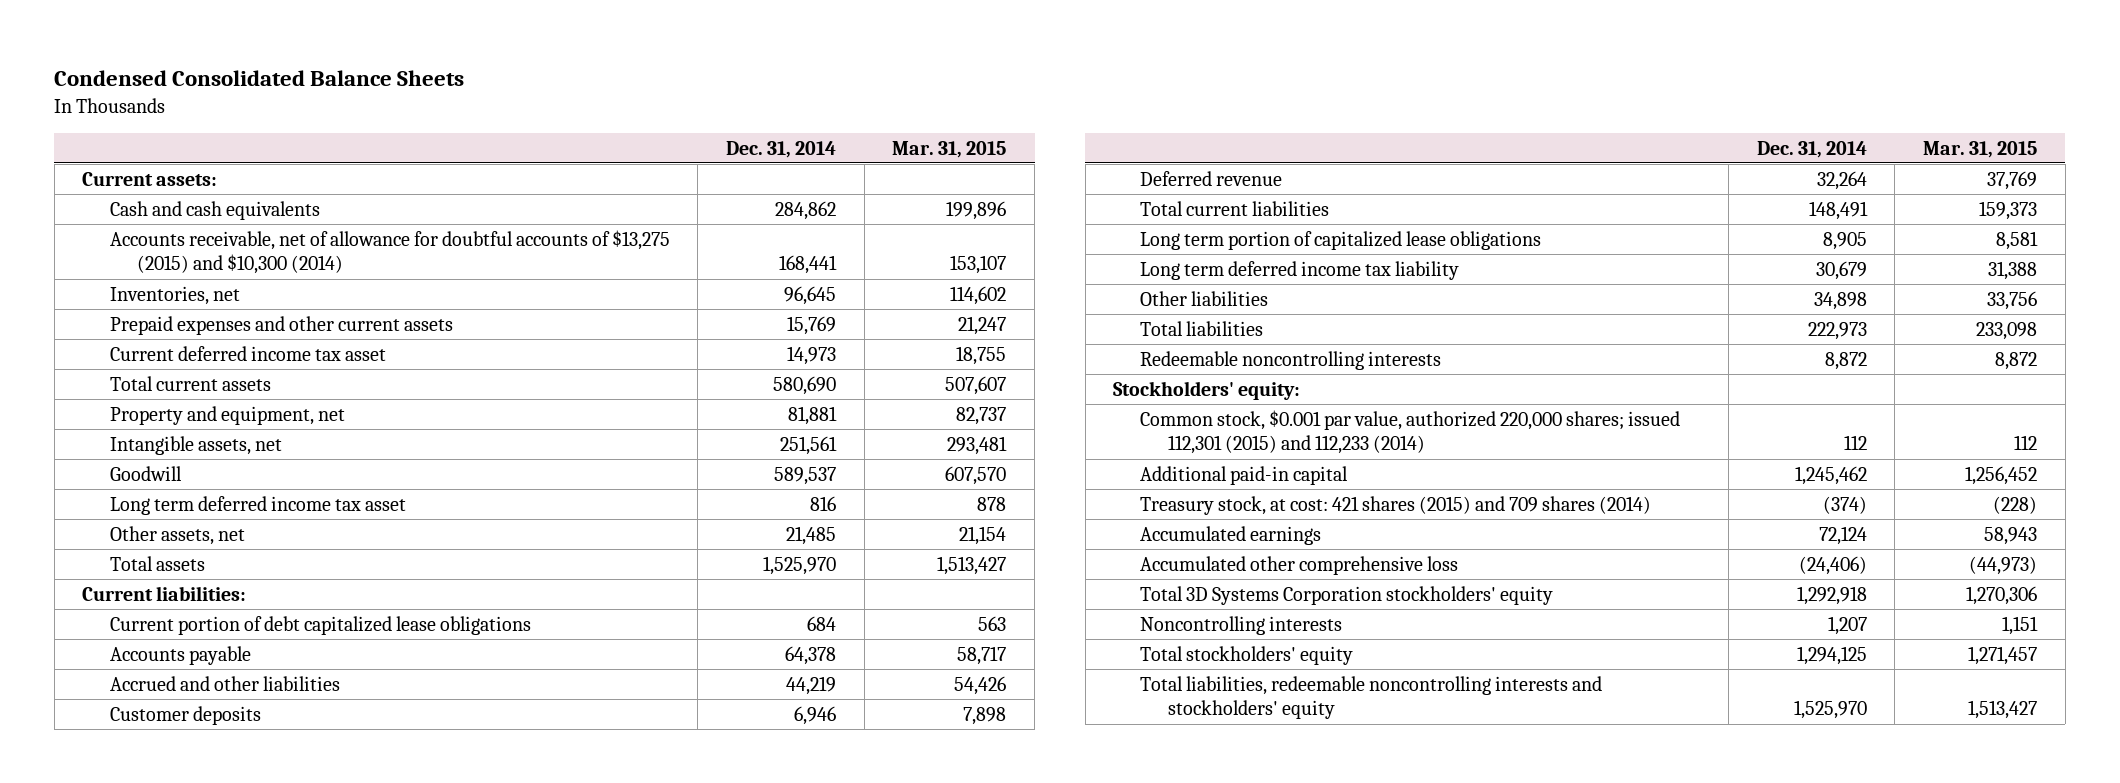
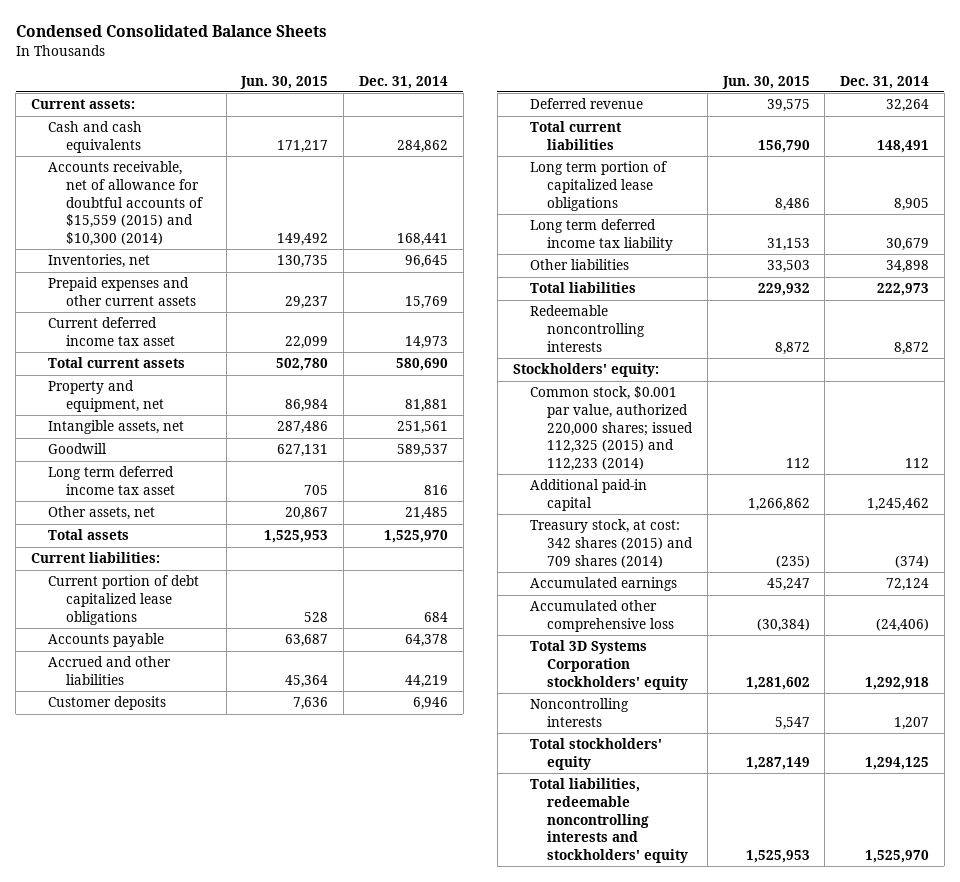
- | Dec. 31, 2014 | Mar. 31, 2015
+ | Jun. 30, 2015 | Dec. 31, 2014
- Accounts receivable, net of allowance for doubtful accounts of $13,275 (2015) and $10,300 (2014) | 168,441 | 153,107
+ Accounts receivable, net of allowance for doubtful accounts of $15,559 (2015) and $10,300 (2014) | 149,492 | 168,441
- Common stock, $0.001 par value, authorized 220,000 shares; issued 112,301 (2015) and 112,233 (2014) | 112 | 112
+ Common stock, $0.001 par value, authorized 220,000 shares; issued 112,325 (2015) and 112,233 (2014) | 112 | 112
- Treasury stock, at cost: 421 shares (2015) and 709 shares (2014) | (374) | (228)
+ Treasury stock, at cost: 342 shares (2015) and 709 shares (2014) | (235) | (374)

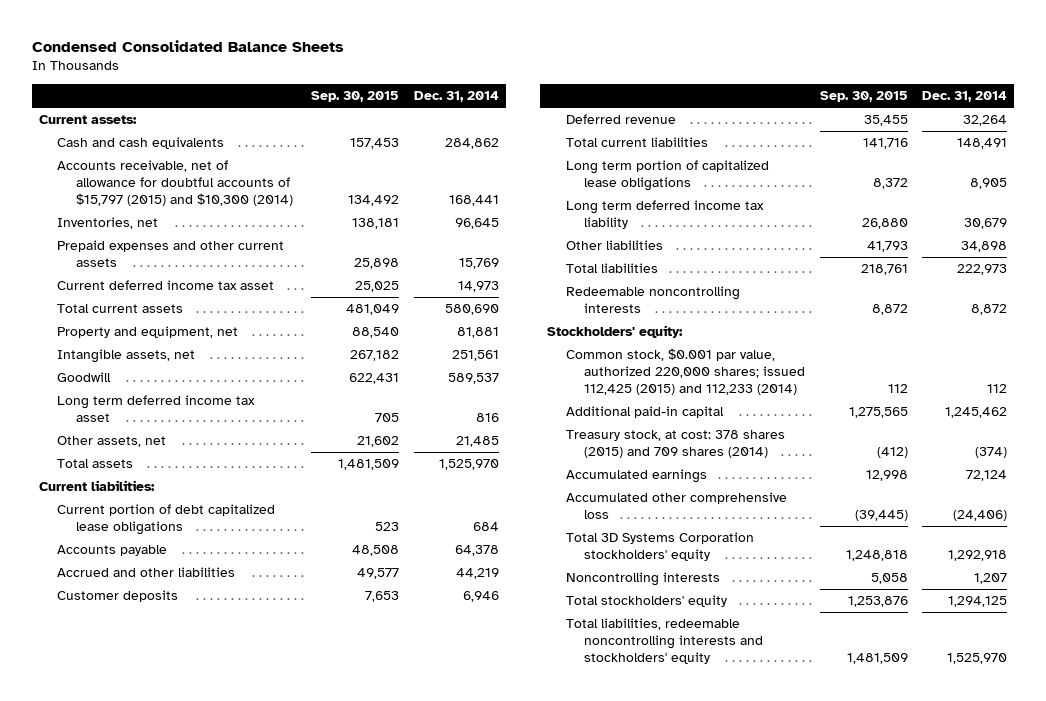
- | Jun. 30, 2015 | Dec. 31, 2014
+ | Sep. 30, 2015 | Dec. 31, 2014
- Accounts receivable, net of allowance for doubtful accounts of $15,559 (2015) and $10,300 (2014) | 149,492 | 168,441
+ Accounts receivable, net of allowance for doubtful accounts of $15,797 (2015) and $10,300 (2014) | 134,492 | 168,441
- Common stock, $0.001 par value, authorized 220,000 shares; issued 112,325 (2015) and 112,233 (2014) | 112 | 112
+ Common stock, $0.001 par value, authorized 220,000 shares; issued 112,425 (2015) and 112,233 (2014) | 112 | 112
- Treasury stock, at cost: 342 shares (2015) and 709 shares (2014) | (235) | (374)
+ Treasury stock, at cost: 378 shares (2015) and 709 shares (2014) | (412) | (374)

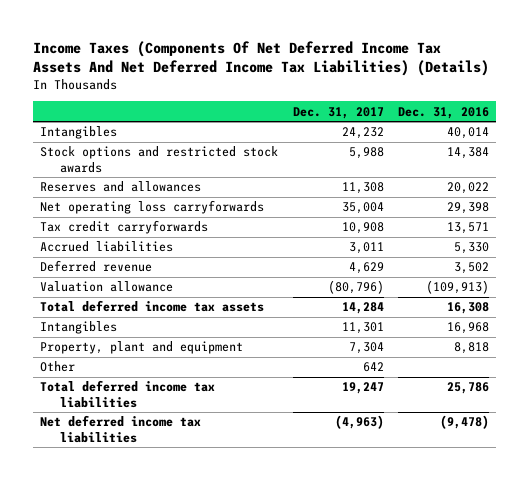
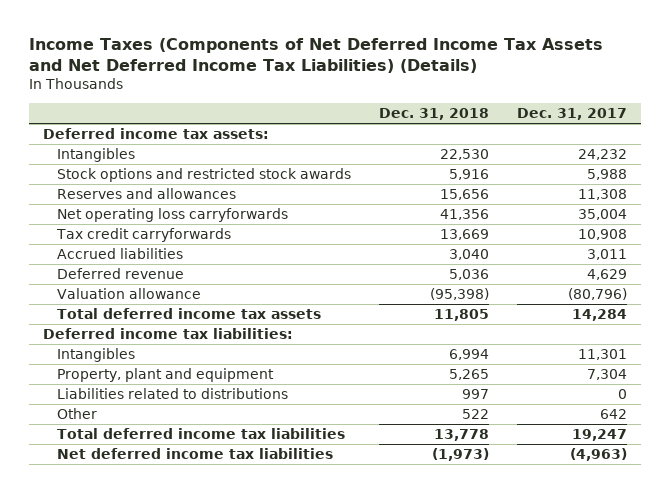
- Income Taxes (Components Of Net Deferred Income Tax Assets And Net Deferred Income Tax Liabilities) (Details)
+ Income Taxes (Components of Net Deferred Income Tax Assets and Net Deferred Income Tax Liabilities) (Details)
- | Dec. 31, 2017 | Dec. 31, 2016
+ | Dec. 31, 2018 | Dec. 31, 2017
+ Deferred income tax assets:
+ Deferred income tax liabilities:
+ Liabilities related to distributions | 997 | 0

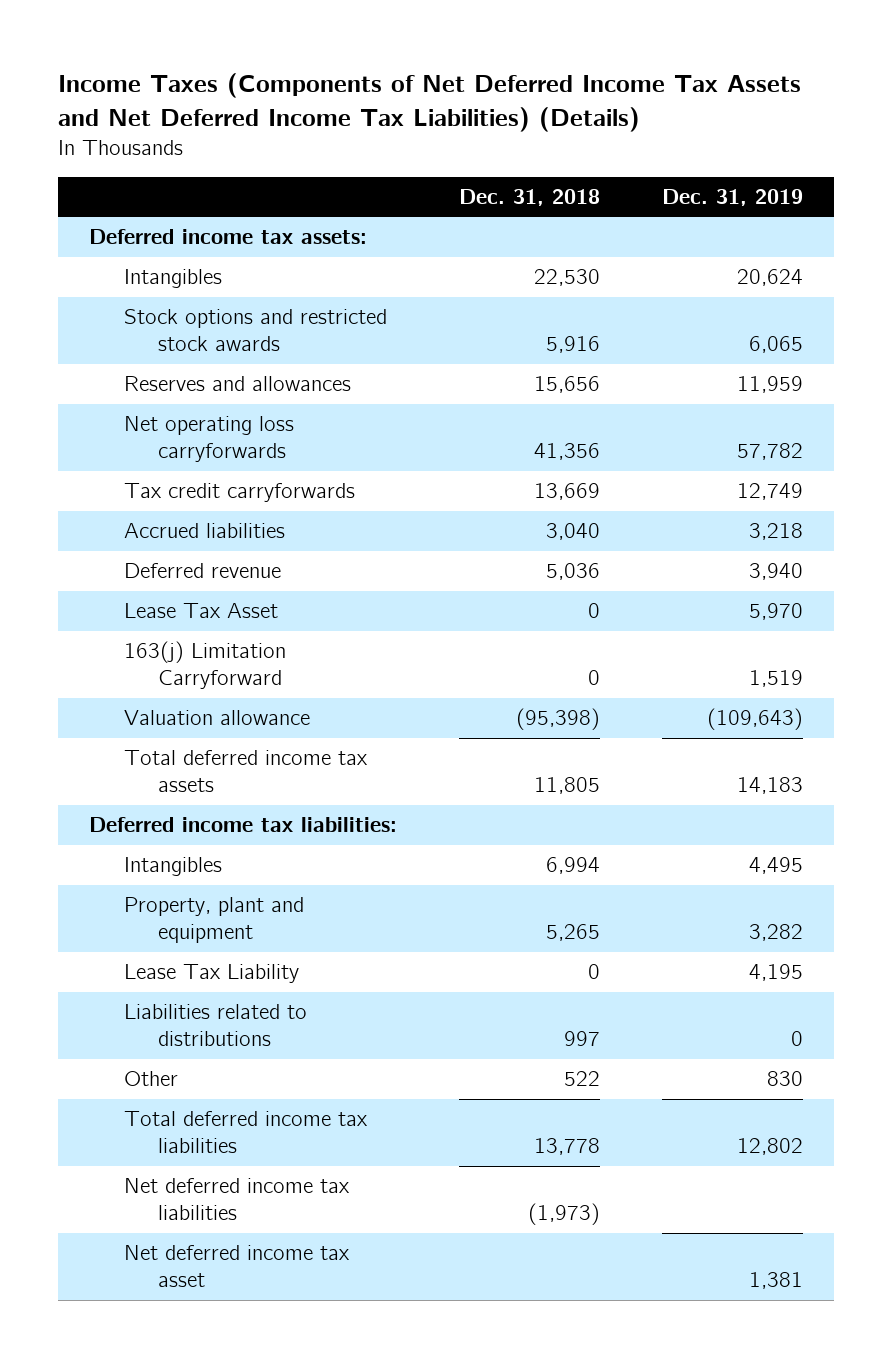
- | Dec. 31, 2018 | Dec. 31, 2017
+ | Dec. 31, 2018 | Dec. 31, 2019
+ Lease Tax Asset | 0 | 5,970
+ 163(j) Limitation Carryforward | 0 | 1,519
+ Lease Tax Liability | 0 | 4,195
+ Net deferred income tax asset | | 1,381

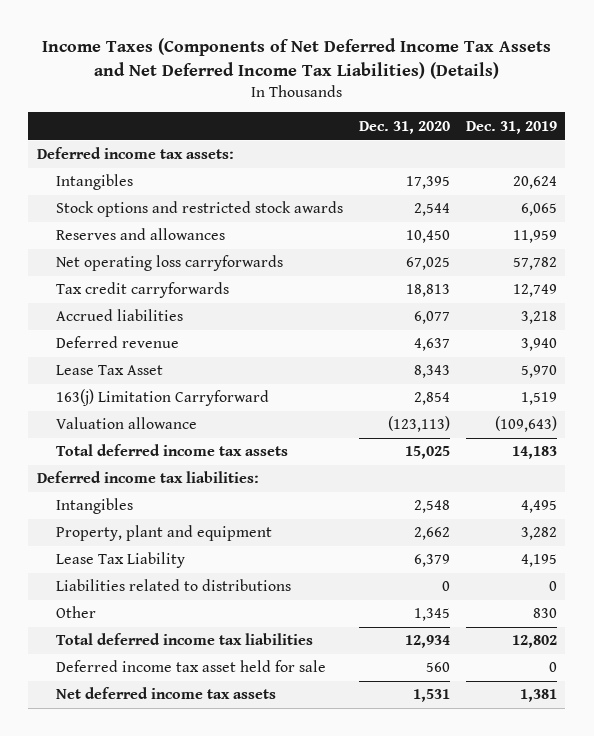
- | Dec. 31, 2018 | Dec. 31, 2019
+ | Dec. 31, 2020 | Dec. 31, 2019
- Net deferred income tax liabilities | (1,973) |
- Net deferred income tax asset | | 1,381
+ Deferred income tax asset held for sale | 560 | 0
+ Net deferred income tax assets | 1,531 | 1,381

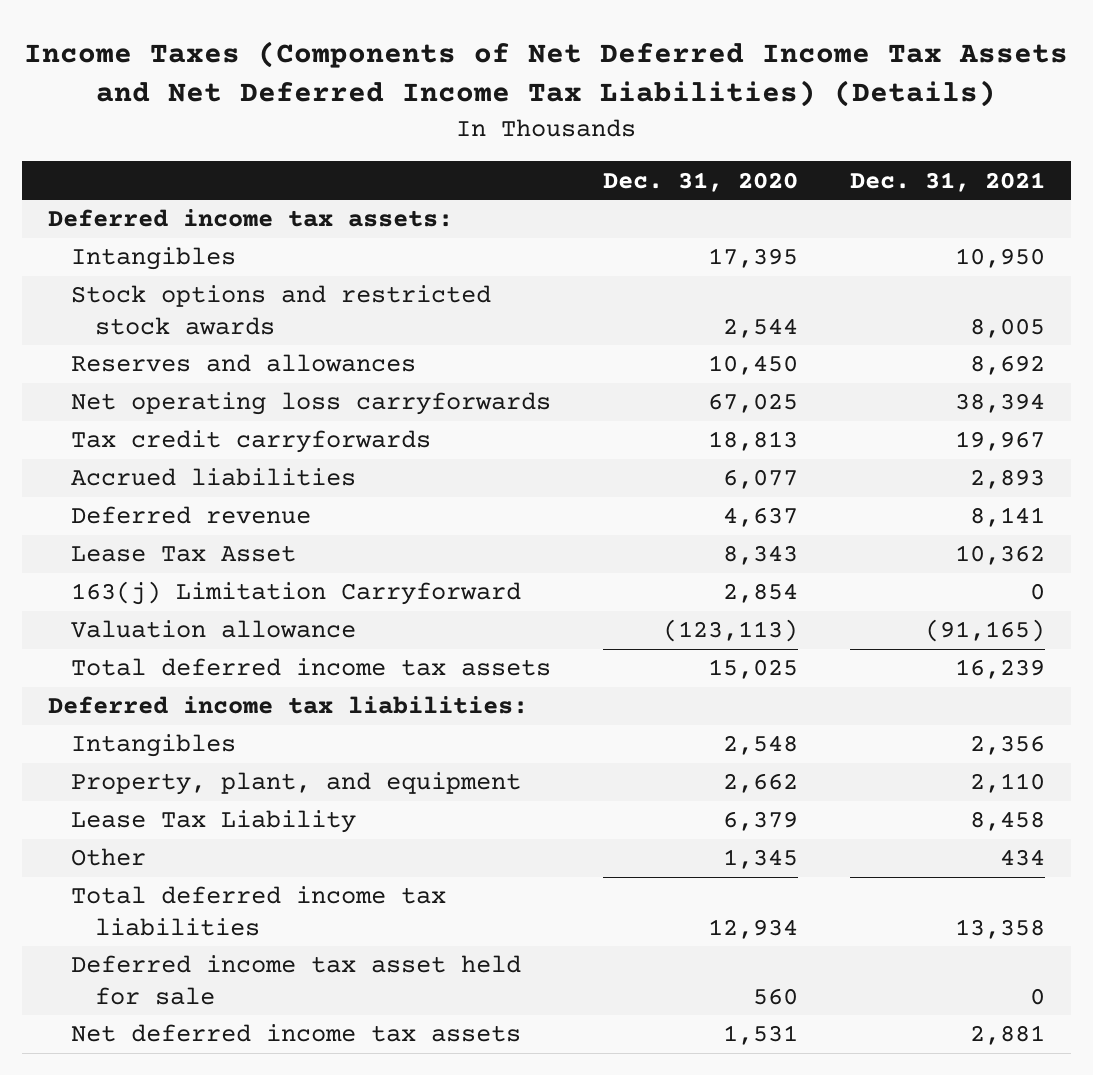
- | Dec. 31, 2020 | Dec. 31, 2019
+ | Dec. 31, 2020 | Dec. 31, 2021
- Property, plant and equipment | 2,662 | 3,282
+ Property, plant, and equipment | 2,662 | 2,110
- Liabilities related to distributions | 0 | 0

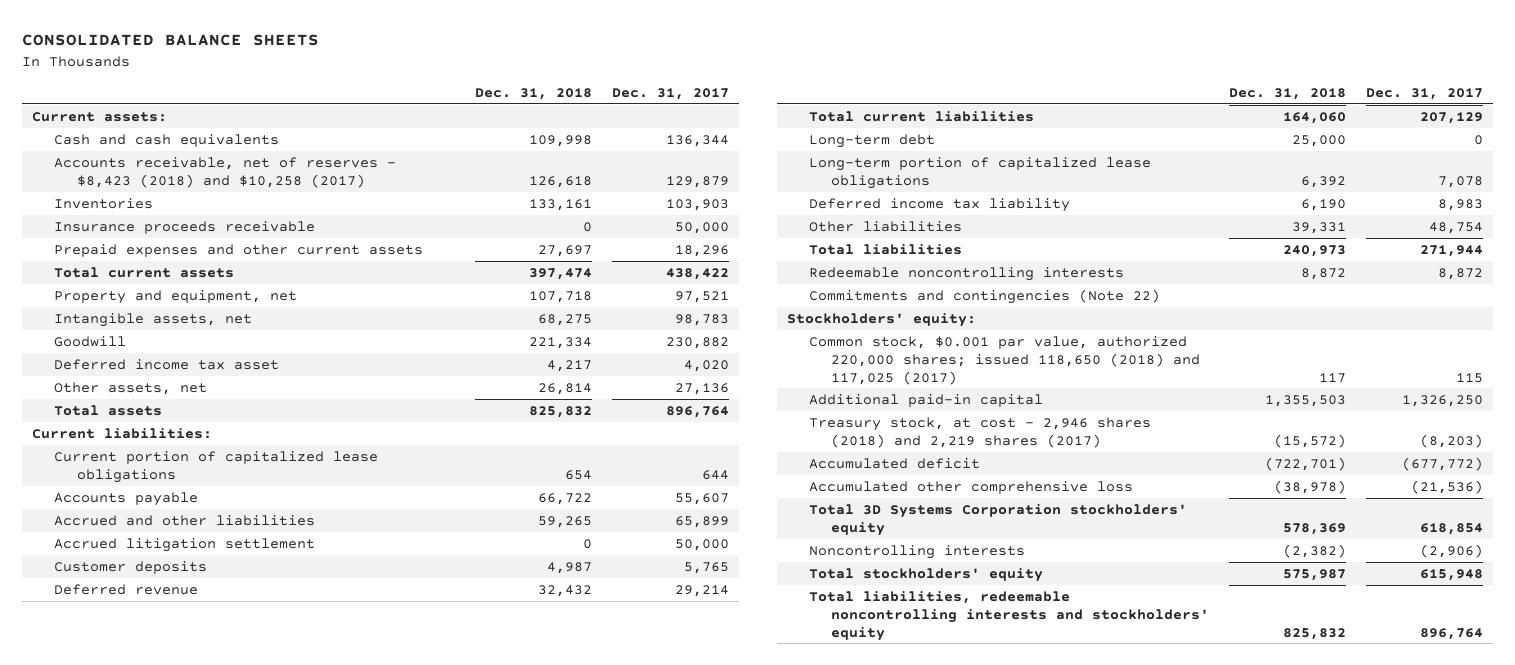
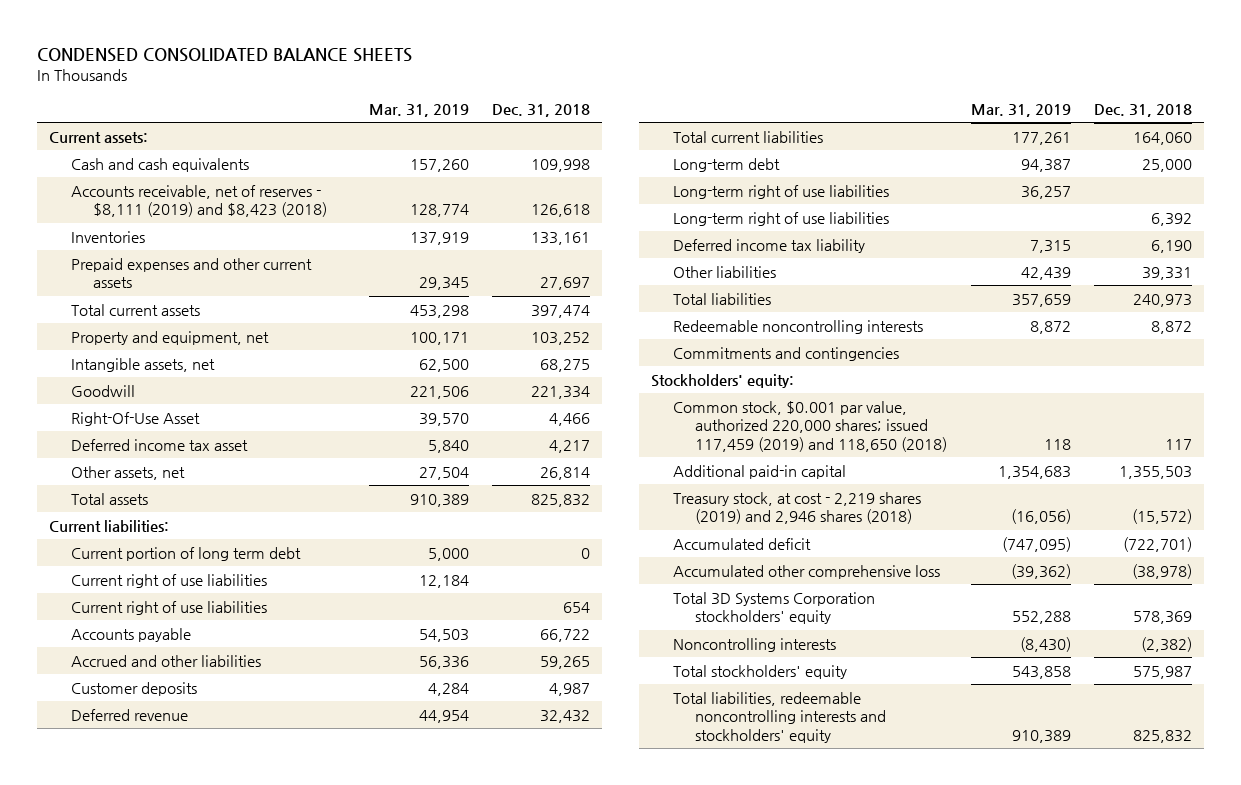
- CONSOLIDATED BALANCE SHEETS
+ CONDENSED CONSOLIDATED BALANCE SHEETS
- | Dec. 31, 2018 | Dec. 31, 2017
+ | Mar. 31, 2019 | Dec. 31, 2018
- Accounts receivable, net of reserves - $8,423 (2018) and $10,258 (2017) | 126,618 | 129,879
+ Accounts receivable, net of reserves - $8,111 (2019) and $8,423 (2018) | 128,774 | 126,618
- Insurance proceeds receivable | 0 | 50,000
- Property and equipment, net | 107,718 | 97,521
+ Property and equipment, net | 100,171 | 103,252
+ Right-Of-Use Asset | 39,570 | 4,466
- Current portion of capitalized lease obligations | 654 | 644
+ Current portion of long term debt | 5,000 | 0
+ Current right of use liabilities | 12,184 |
+ Current right of use liabilities | | 654
- Accrued litigation settlement | 0 | 50,000
- Long-term portion of capitalized lease obligations | 6,392 | 7,078
+ Long-term right of use liabilities | 36,257 |
+ Long-term right of use liabilities | | 6,392
- Commitments and contingencies (Note 22)
+ Commitments and contingencies
- Common stock, $0.001 par value, authorized 220,000 shares; issued 118,650 (2018) and 117,025 (2017) | 117 | 115
+ Common stock, $0.001 par value, authorized 220,000 shares; issued 117,459 (2019) and 118,650 (2018) | 118 | 117
- Treasury stock, at cost - 2,946 shares (2018) and 2,219 shares (2017) | (15,572) | (8,203)
+ Treasury stock, at cost - 2,219 shares (2019) and 2,946 shares (2018) | (16,056) | (15,572)

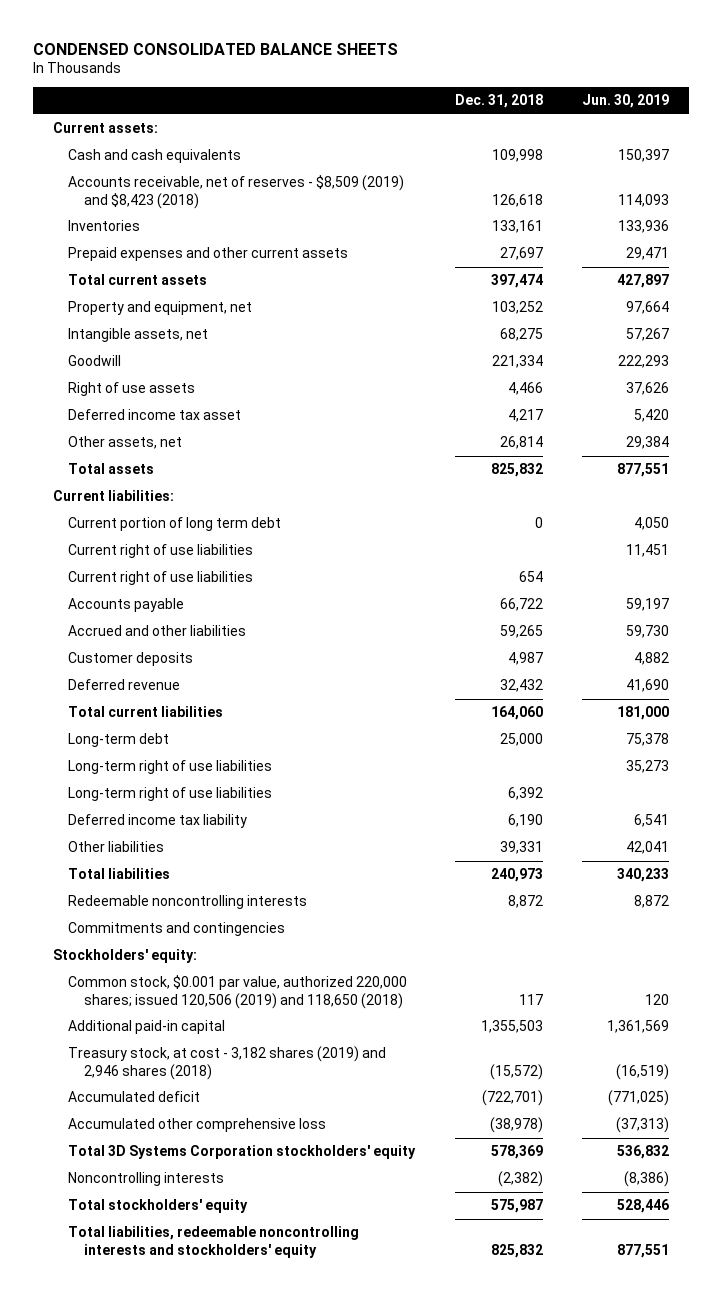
- | Mar. 31, 2019 | Dec. 31, 2018
+ | Dec. 31, 2018 | Jun. 30, 2019
- Accounts receivable, net of reserves - $8,111 (2019) and $8,423 (2018) | 128,774 | 126,618
+ Accounts receivable, net of reserves - $8,509 (2019) and $8,423 (2018) | 126,618 | 114,093
- Right-Of-Use Asset | 39,570 | 4,466
+ Right of use assets | 4,466 | 37,626
- Common stock, $0.001 par value, authorized 220,000 shares; issued 117,459 (2019) and 118,650 (2018) | 118 | 117
+ Common stock, $0.001 par value, authorized 220,000 shares; issued 120,506 (2019) and 118,650 (2018) | 117 | 120
- Treasury stock, at cost - 2,219 shares (2019) and 2,946 shares (2018) | (16,056) | (15,572)
+ Treasury stock, at cost - 3,182 shares (2019) and 2,946 shares (2018) | (15,572) | (16,519)

